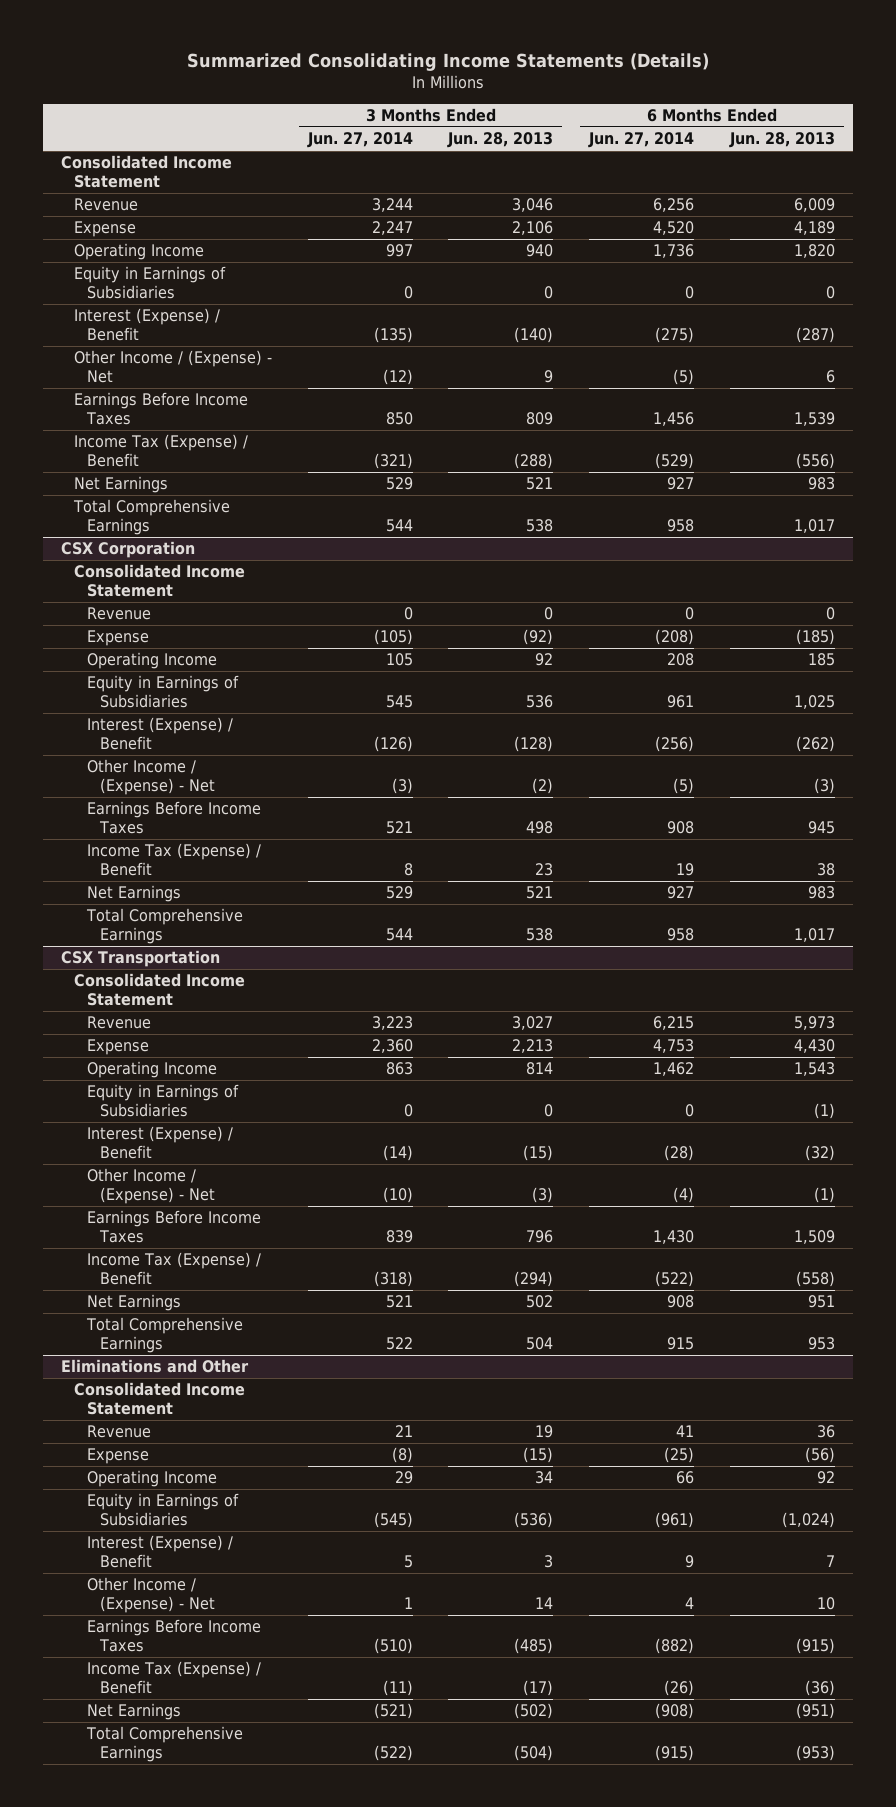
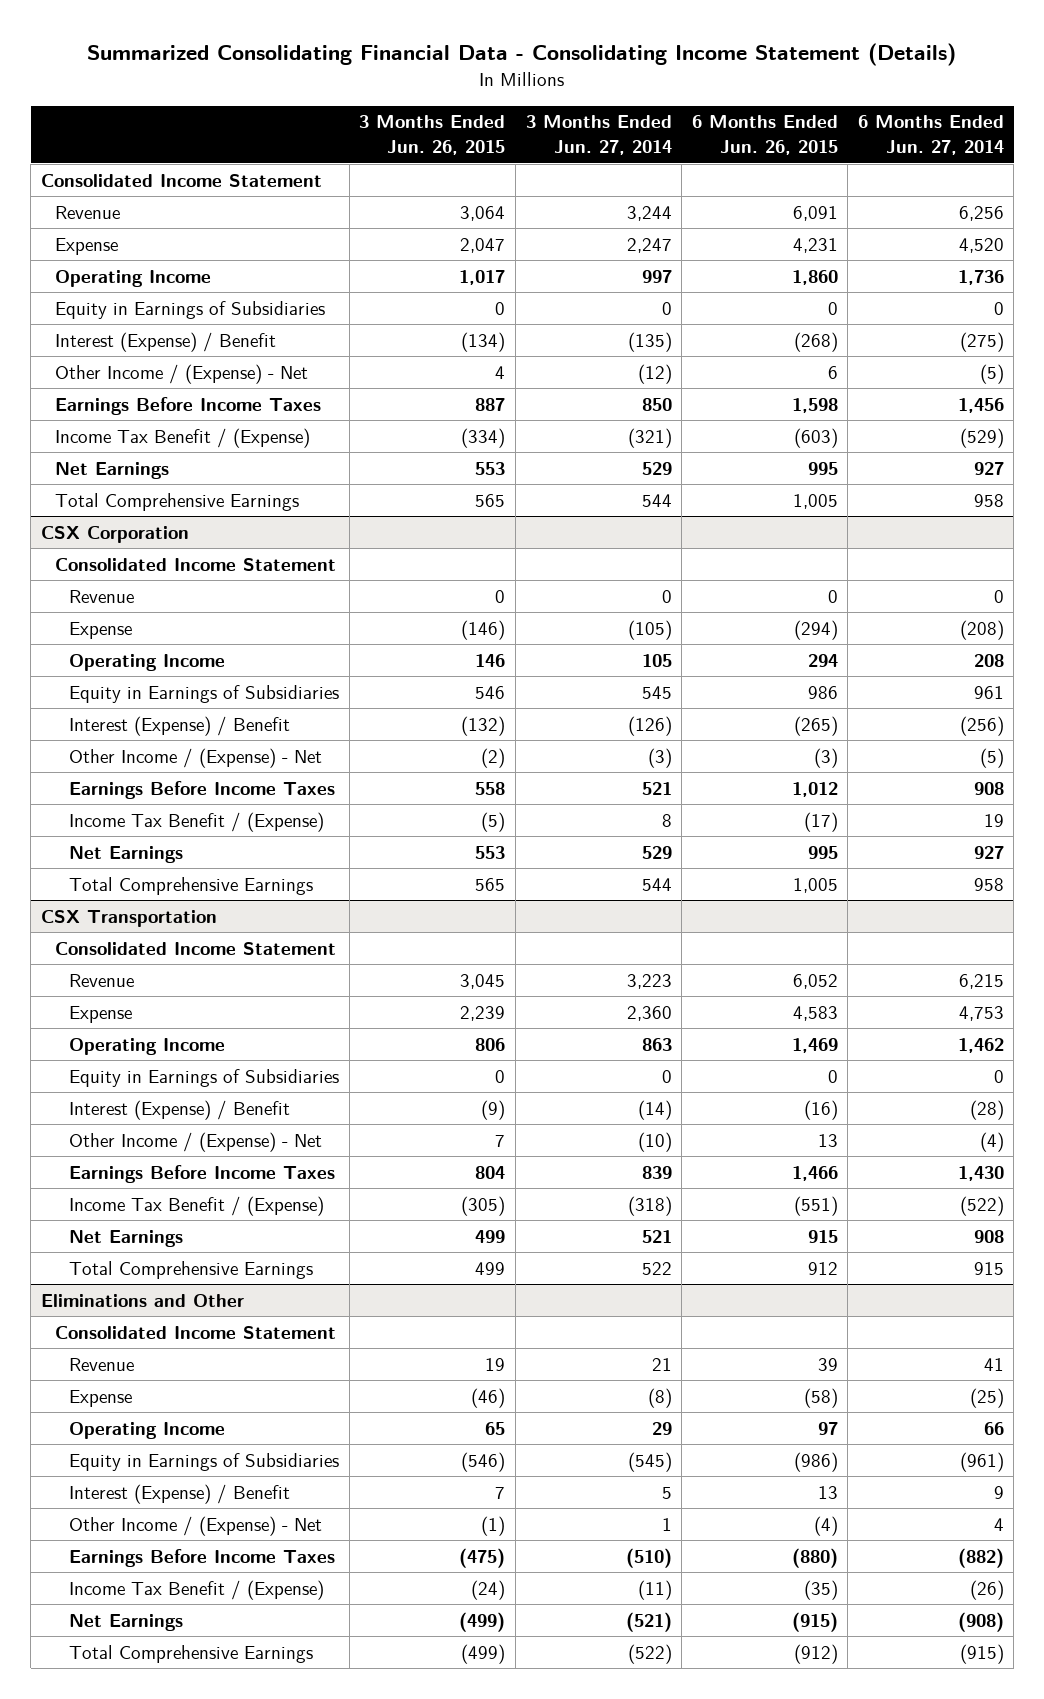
- Summarized Consolidating Income Statements (Details)
+ Summarized Consolidating Financial Data - Consolidating Income Statement (Details)
- | 3 Months Ended Jun. 27, 2014 | 3 Months Ended Jun. 28, 2013 | 6 Months Ended Jun. 27, 2014 | 6 Months Ended Jun. 28, 2013
+ | 3 Months Ended Jun. 26, 2015 | 3 Months Ended Jun. 27, 2014 | 6 Months Ended Jun. 26, 2015 | 6 Months Ended Jun. 27, 2014
- Income Tax (Expense) / Benefit | (321) | (288) | (529) | (556)
+ Income Tax Benefit / (Expense) | (334) | (321) | (603) | (529)
@ CSX Corporation
- Income Tax (Expense) / Benefit | 8 | 23 | 19 | 38
+ Income Tax Benefit / (Expense) | (5) | 8 | (17) | 19
@ CSX Transportation
- Income Tax (Expense) / Benefit | (318) | (294) | (522) | (558)
+ Income Tax Benefit / (Expense) | (305) | (318) | (551) | (522)
@ Eliminations and Other
- Income Tax (Expense) / Benefit | (11) | (17) | (26) | (36)
+ Income Tax Benefit / (Expense) | (24) | (11) | (35) | (26)

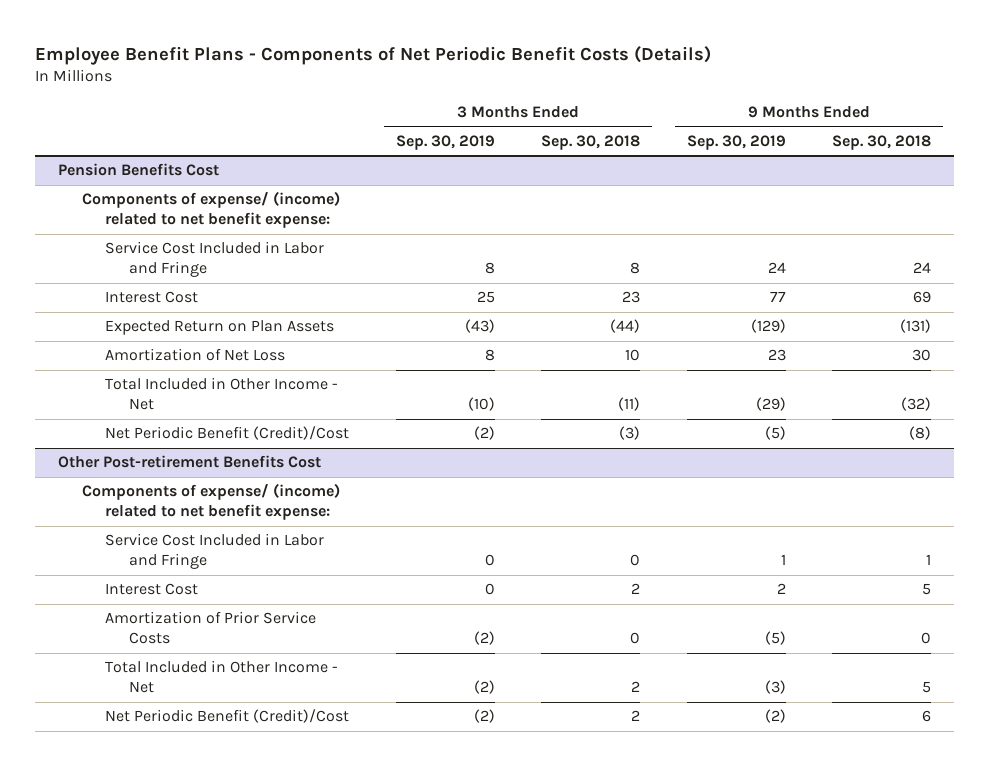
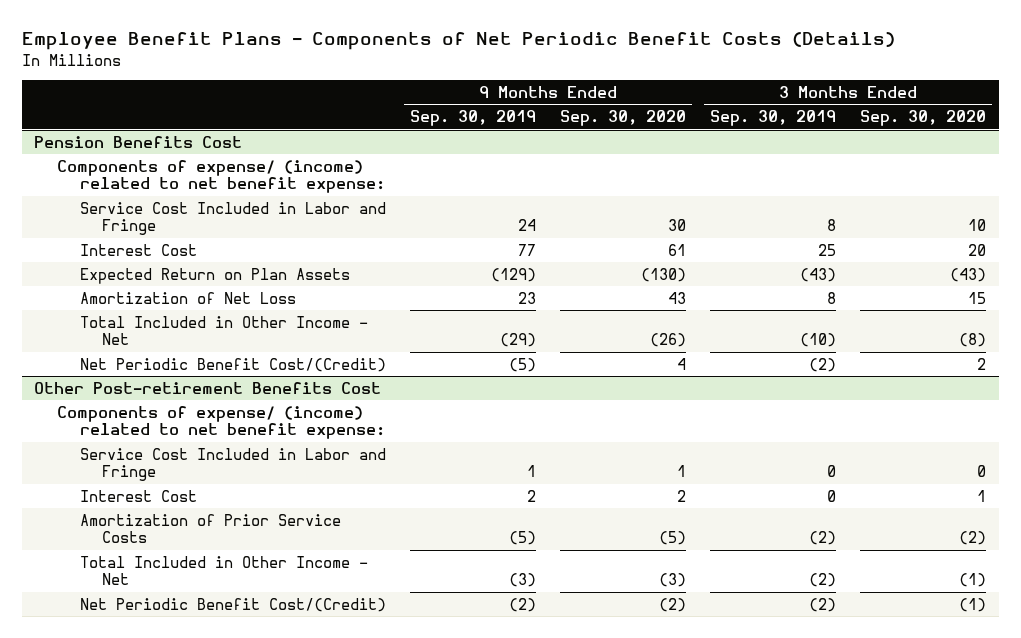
- | 3 Months Ended Sep. 30, 2019 | 3 Months Ended Sep. 30, 2018 | 9 Months Ended Sep. 30, 2019 | 9 Months Ended Sep. 30, 2018
+ | 9 Months Ended Sep. 30, 2019 | 9 Months Ended Sep. 30, 2020 | 3 Months Ended Sep. 30, 2019 | 3 Months Ended Sep. 30, 2020
@ Pension Benefits Cost
- Net Periodic Benefit (Credit)/Cost | (2) | (3) | (5) | (8)
+ Net Periodic Benefit Cost/(Credit) | (5) | 4 | (2) | 2
@ Other Post-retirement Benefits Cost
- Net Periodic Benefit (Credit)/Cost | (2) | 2 | (2) | 6
+ Net Periodic Benefit Cost/(Credit) | (2) | (2) | (2) | (1)

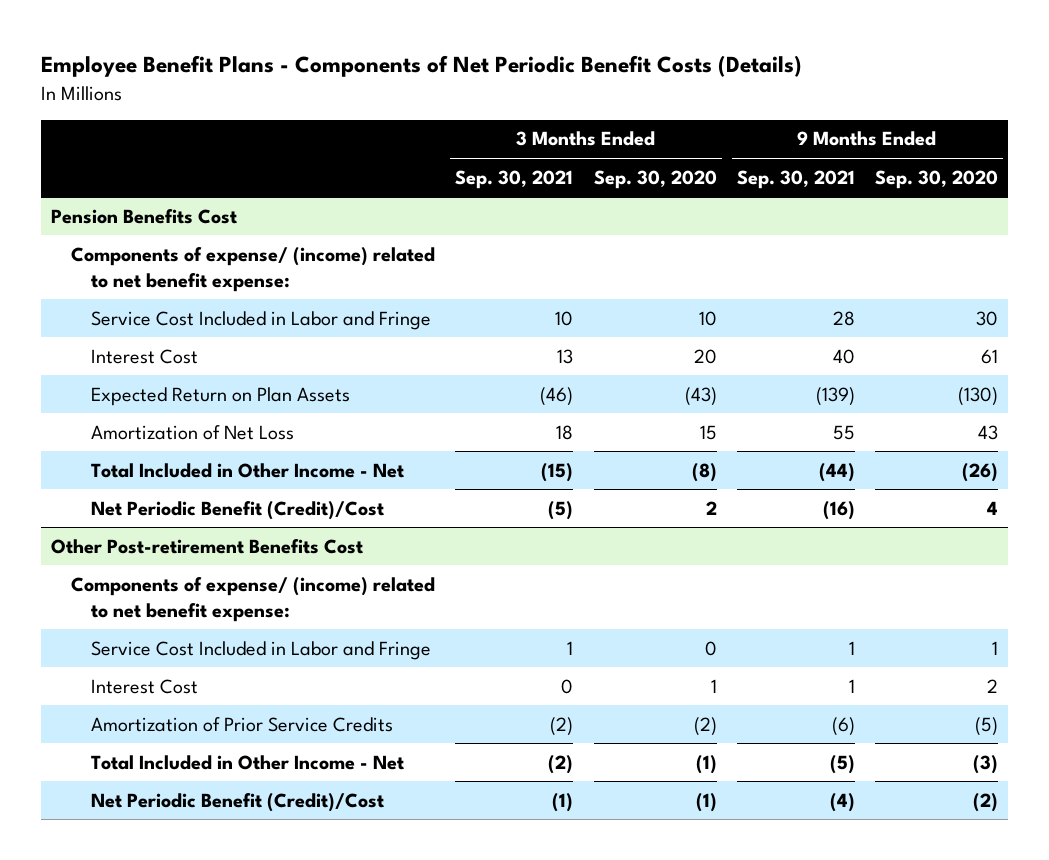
- | 9 Months Ended Sep. 30, 2019 | 9 Months Ended Sep. 30, 2020 | 3 Months Ended Sep. 30, 2019 | 3 Months Ended Sep. 30, 2020
+ | 3 Months Ended Sep. 30, 2021 | 3 Months Ended Sep. 30, 2020 | 9 Months Ended Sep. 30, 2021 | 9 Months Ended Sep. 30, 2020
@ Pension Benefits Cost
- Net Periodic Benefit Cost/(Credit) | (5) | 4 | (2) | 2
+ Net Periodic Benefit (Credit)/Cost | (5) | 2 | (16) | 4
@ Other Post-retirement Benefits Cost
- Amortization of Prior Service Costs | (5) | (5) | (2) | (2)
+ Amortization of Prior Service Credits | (2) | (2) | (6) | (5)
- Net Periodic Benefit Cost/(Credit) | (2) | (2) | (2) | (1)
+ Net Periodic Benefit (Credit)/Cost | (1) | (1) | (4) | (2)

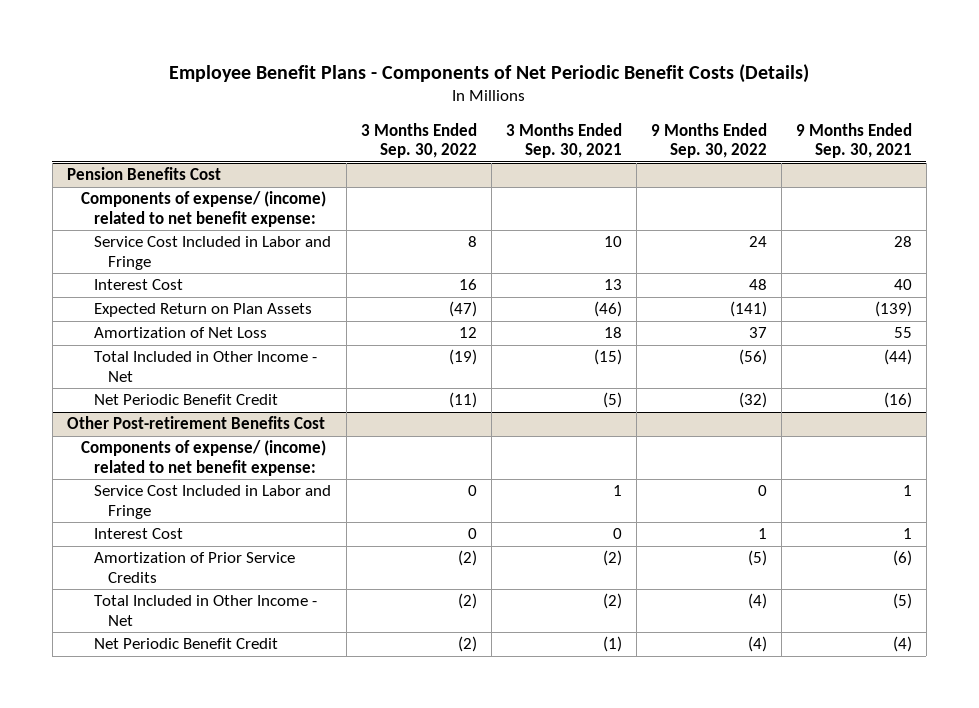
- | 3 Months Ended Sep. 30, 2021 | 3 Months Ended Sep. 30, 2020 | 9 Months Ended Sep. 30, 2021 | 9 Months Ended Sep. 30, 2020
+ | 3 Months Ended Sep. 30, 2022 | 3 Months Ended Sep. 30, 2021 | 9 Months Ended Sep. 30, 2022 | 9 Months Ended Sep. 30, 2021
@ Pension Benefits Cost
- Net Periodic Benefit (Credit)/Cost | (5) | 2 | (16) | 4
+ Net Periodic Benefit Credit | (11) | (5) | (32) | (16)
@ Other Post-retirement Benefits Cost
- Net Periodic Benefit (Credit)/Cost | (1) | (1) | (4) | (2)
+ Net Periodic Benefit Credit | (2) | (1) | (4) | (4)

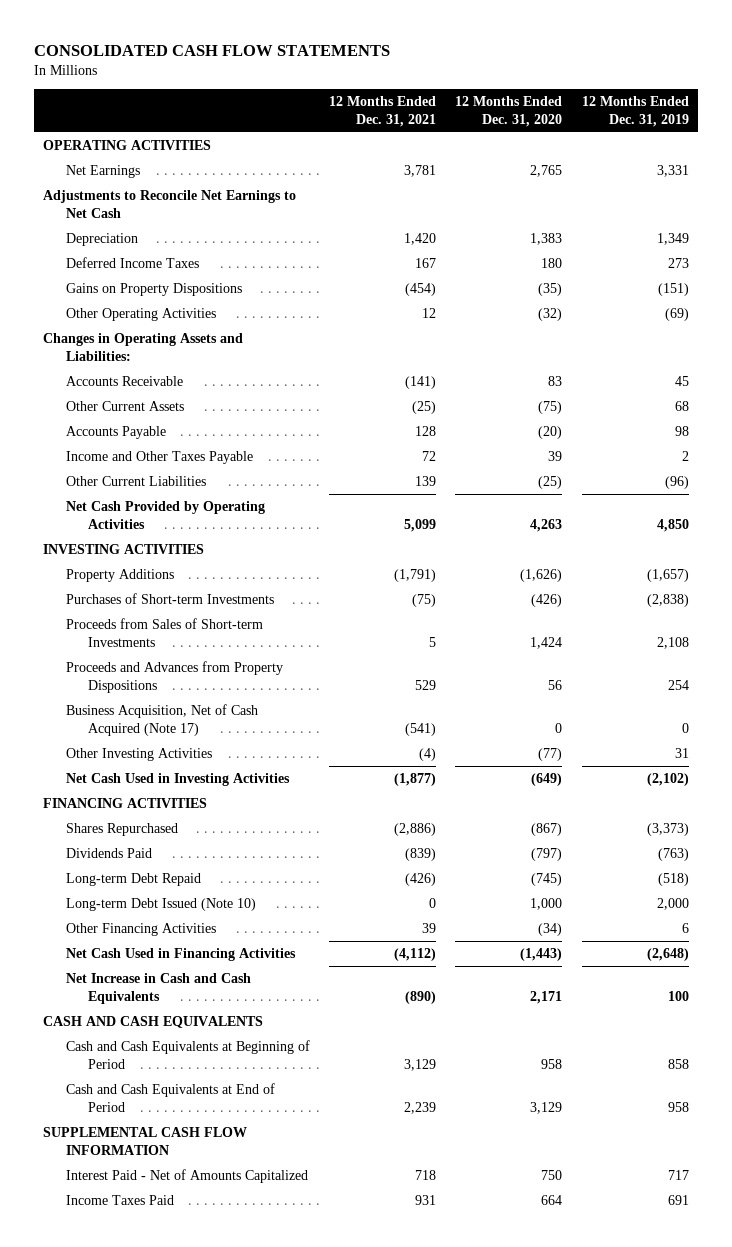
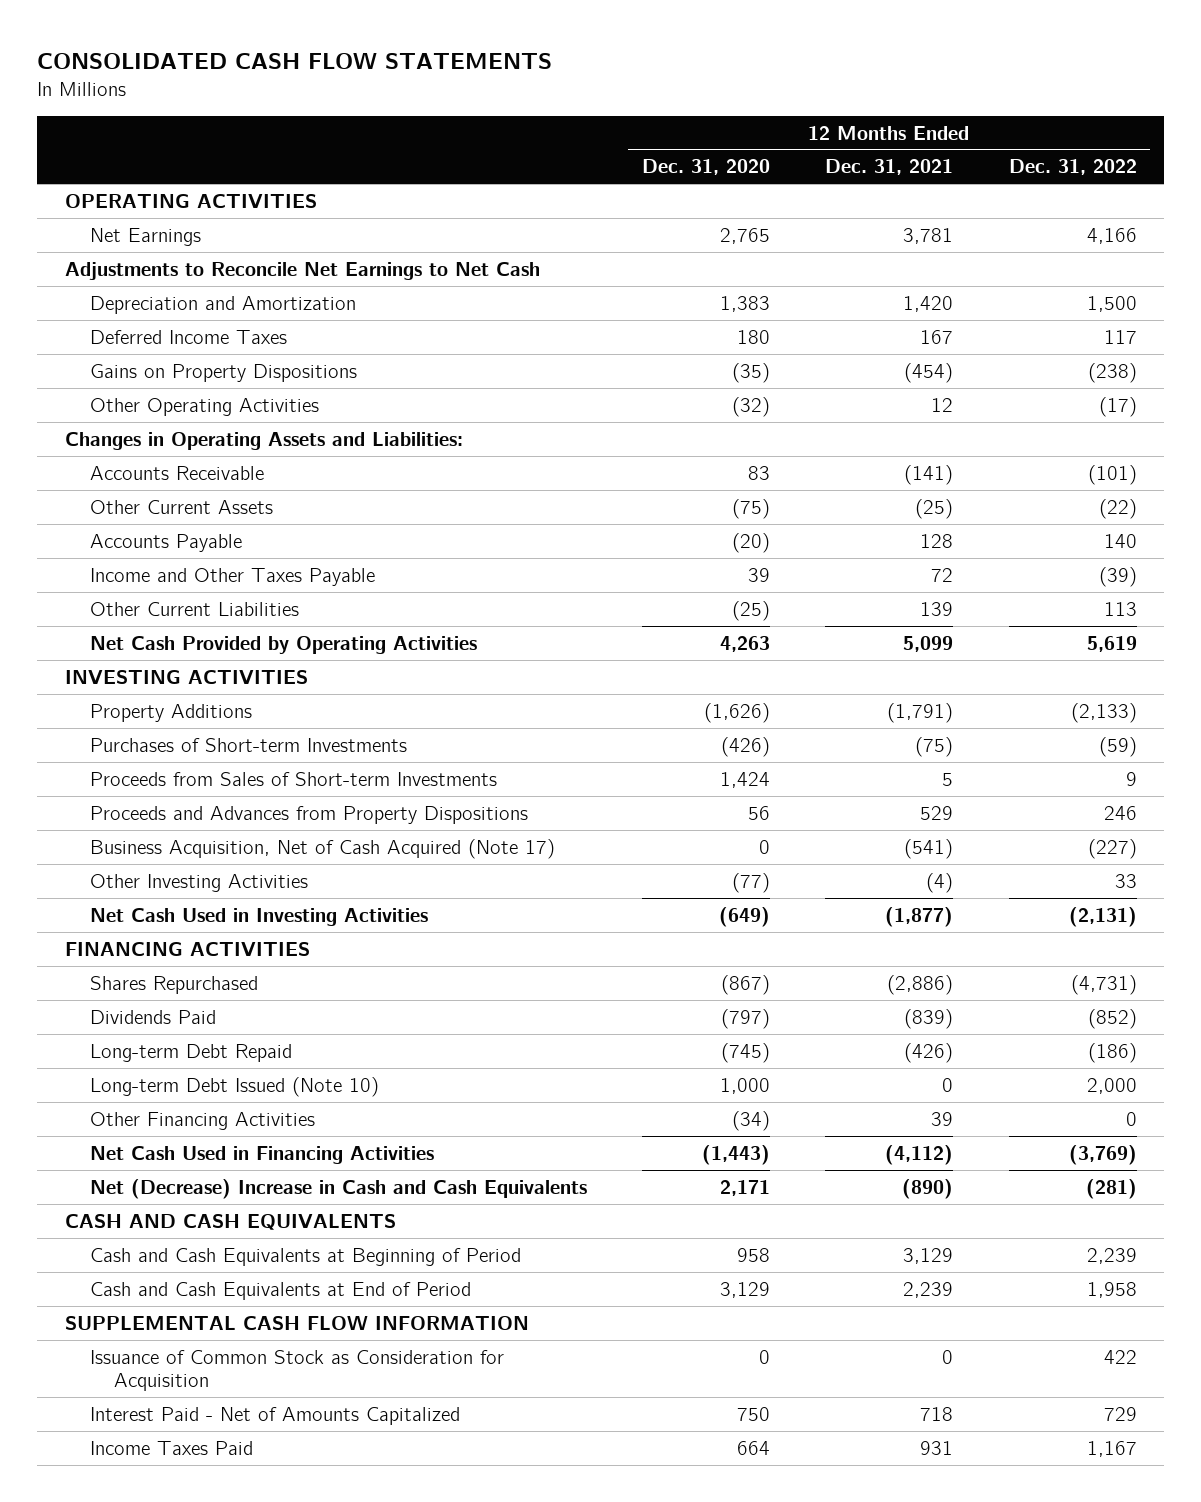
- | 12 Months Ended Dec. 31, 2021 | 12 Months Ended Dec. 31, 2020 | 12 Months Ended Dec. 31, 2019
+ | 12 Months Ended Dec. 31, 2020 | 12 Months Ended Dec. 31, 2021 | 12 Months Ended Dec. 31, 2022
- Depreciation | 1,420 | 1,383 | 1,349
+ Depreciation and Amortization | 1,383 | 1,420 | 1,500
- Net Increase in Cash and Cash Equivalents | (890) | 2,171 | 100
+ Net (Decrease) Increase in Cash and Cash Equivalents | 2,171 | (890) | (281)
+ Issuance of Common Stock as Consideration for Acquisition | 0 | 0 | 422

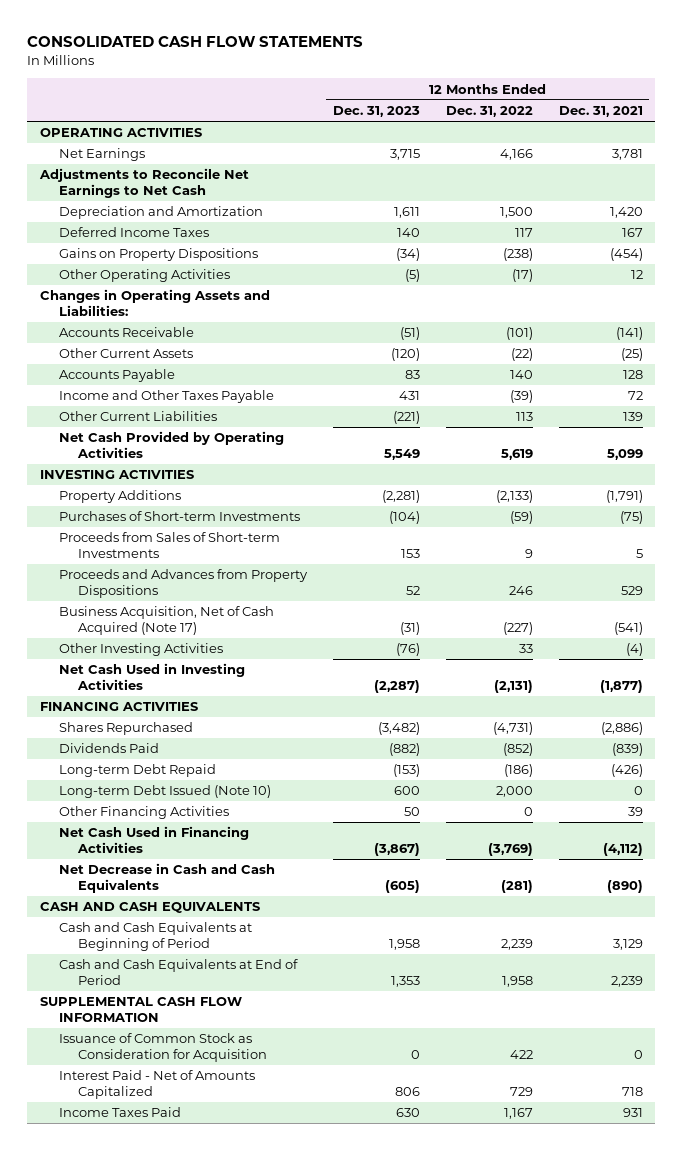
- | 12 Months Ended Dec. 31, 2020 | 12 Months Ended Dec. 31, 2021 | 12 Months Ended Dec. 31, 2022
+ | 12 Months Ended Dec. 31, 2023 | 12 Months Ended Dec. 31, 2022 | 12 Months Ended Dec. 31, 2021
- Net (Decrease) Increase in Cash and Cash Equivalents | 2,171 | (890) | (281)
+ Net Decrease in Cash and Cash Equivalents | (605) | (281) | (890)

